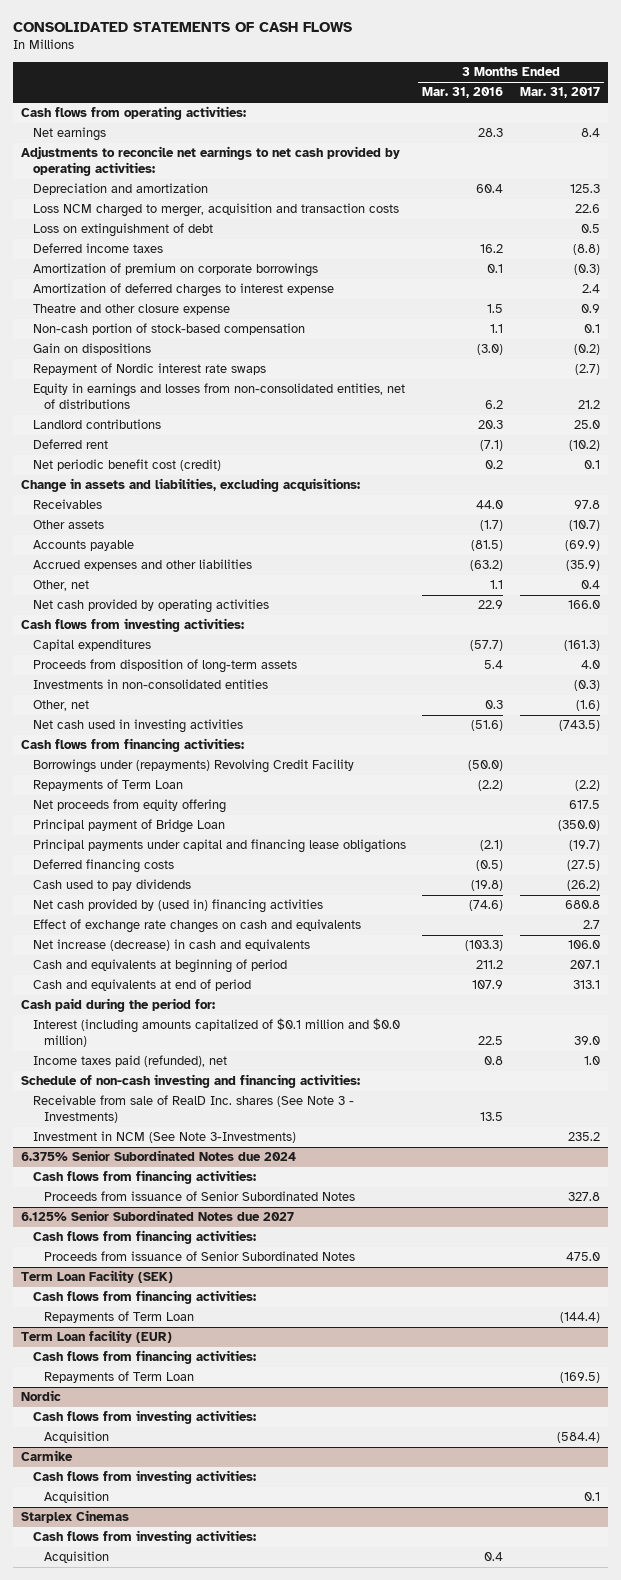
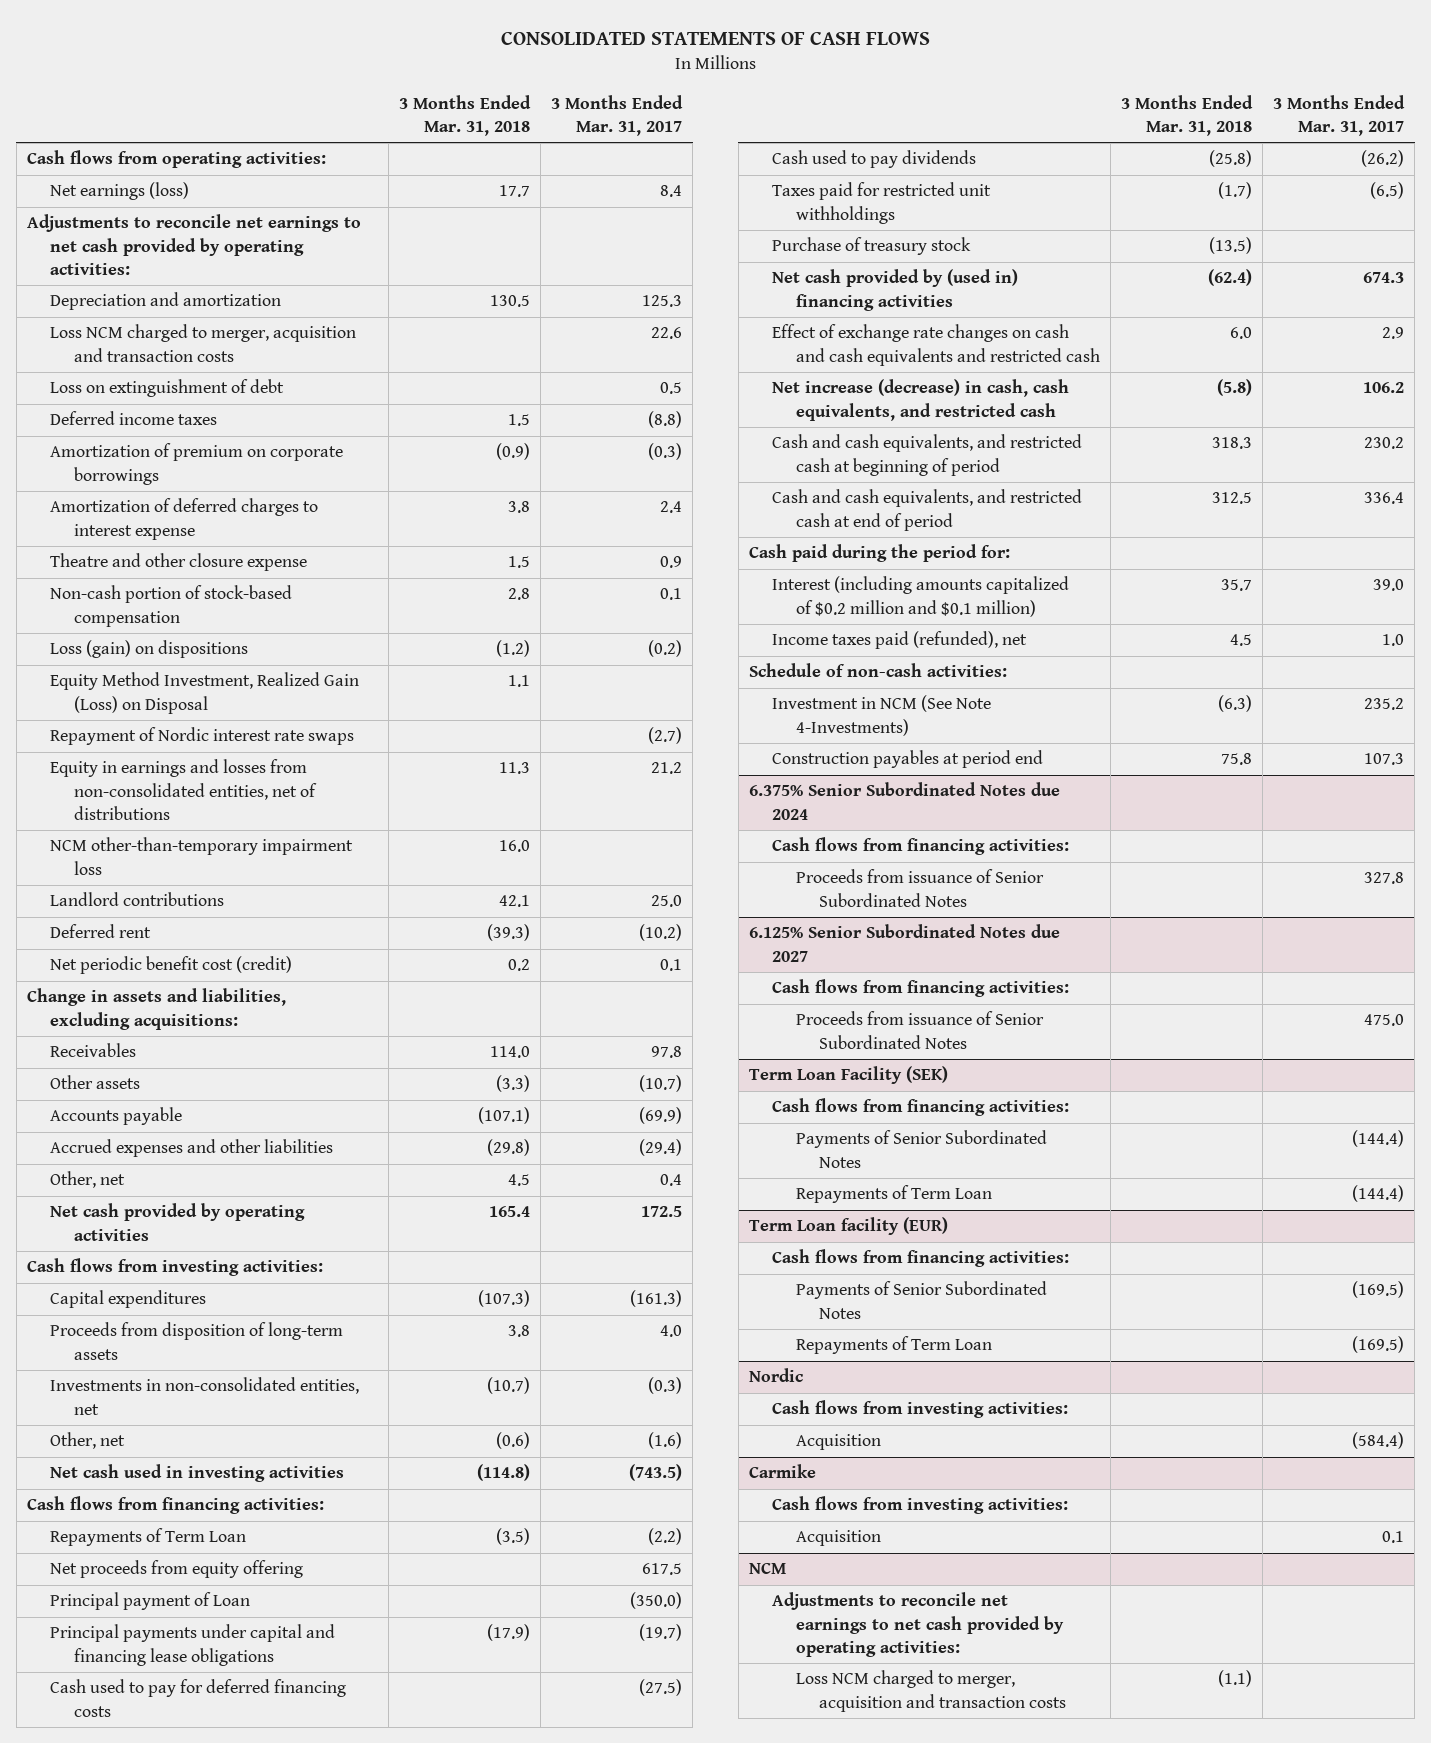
- | 3 Months Ended Mar. 31, 2016 | 3 Months Ended Mar. 31, 2017
+ | 3 Months Ended Mar. 31, 2018 | 3 Months Ended Mar. 31, 2017
- Net earnings | 28.3 | 8.4
+ Net earnings (loss) | 17.7 | 8.4
- Gain on dispositions | (3.0) | (0.2)
+ Loss (gain) on dispositions | (1.2) | (0.2)
+ Equity Method Investment, Realized Gain (Loss) on Disposal | 1.1 |
+ NCM other-than-temporary impairment loss | 16.0 |
- Accrued expenses and other liabilities | (63.2) | (35.9)
+ Accrued expenses and other liabilities | (29.8) | (29.4)
- Net cash provided by operating activities | 22.9 | 166.0
+ Net cash provided by operating activities | 165.4 | 172.5
- Investments in non-consolidated entities | | (0.3)
+ Investments in non-consolidated entities, net | (10.7) | (0.3)
- Borrowings under (repayments) Revolving Credit Facility | (50.0) |
- Principal payment of Bridge Loan | | (350.0)
+ Principal payment of Loan | | (350.0)
- Deferred financing costs | (0.5) | (27.5)
+ Cash used to pay for deferred financing costs | | (27.5)
- Net cash provided by (used in) financing activities | (74.6) | 680.8
- Effect of exchange rate changes on cash and equivalents | | 2.7
- Net increase (decrease) in cash and equivalents | (103.3) | 106.0
- Cash and equivalents at beginning of period | 211.2 | 207.1
- Cash and equivalents at end of period | 107.9 | 313.1
+ Taxes paid for restricted unit withholdings | (1.7) | (6.5)
+ Purchase of treasury stock | (13.5) |
+ Net cash provided by (used in) financing activities | (62.4) | 674.3
+ Effect of exchange rate changes on cash and cash equivalents and restricted cash | 6.0 | 2.9
+ Net increase (decrease) in cash, cash equivalents, and restricted cash | (5.8) | 106.2
+ Cash and cash equivalents, and restricted cash at beginning of period | 318.3 | 230.2
+ Cash and cash equivalents, and restricted cash at end of period | 312.5 | 336.4
- Interest (including amounts capitalized of $0.1 million and $0.0 million) | 22.5 | 39.0
+ Interest (including amounts capitalized of $0.2 million and $0.1 million) | 35.7 | 39.0
- Schedule of non-cash investing and financing activities:
- Receivable from sale of RealD Inc. shares (See Note 3 - Investments) | 13.5 |
- Investment in NCM (See Note 3-Investments) | | 235.2
+ Schedule of non-cash activities:
+ Investment in NCM (See Note 4-Investments) | (6.3) | 235.2
+ Construction payables at period end | 75.8 | 107.3
@ Term Loan Facility (SEK)
+ Payments of Senior Subordinated Notes | | (144.4)
@ Term Loan facility (EUR)
+ Payments of Senior Subordinated Notes | | (169.5)
- Starplex Cinemas
- Cash flows from investing activities:
- Acquisition | 0.4 |
+ NCM
+ Adjustments to reconcile net earnings to net cash provided by operating activities:
+ Loss NCM charged to merger, acquisition and transaction costs | (1.1) |

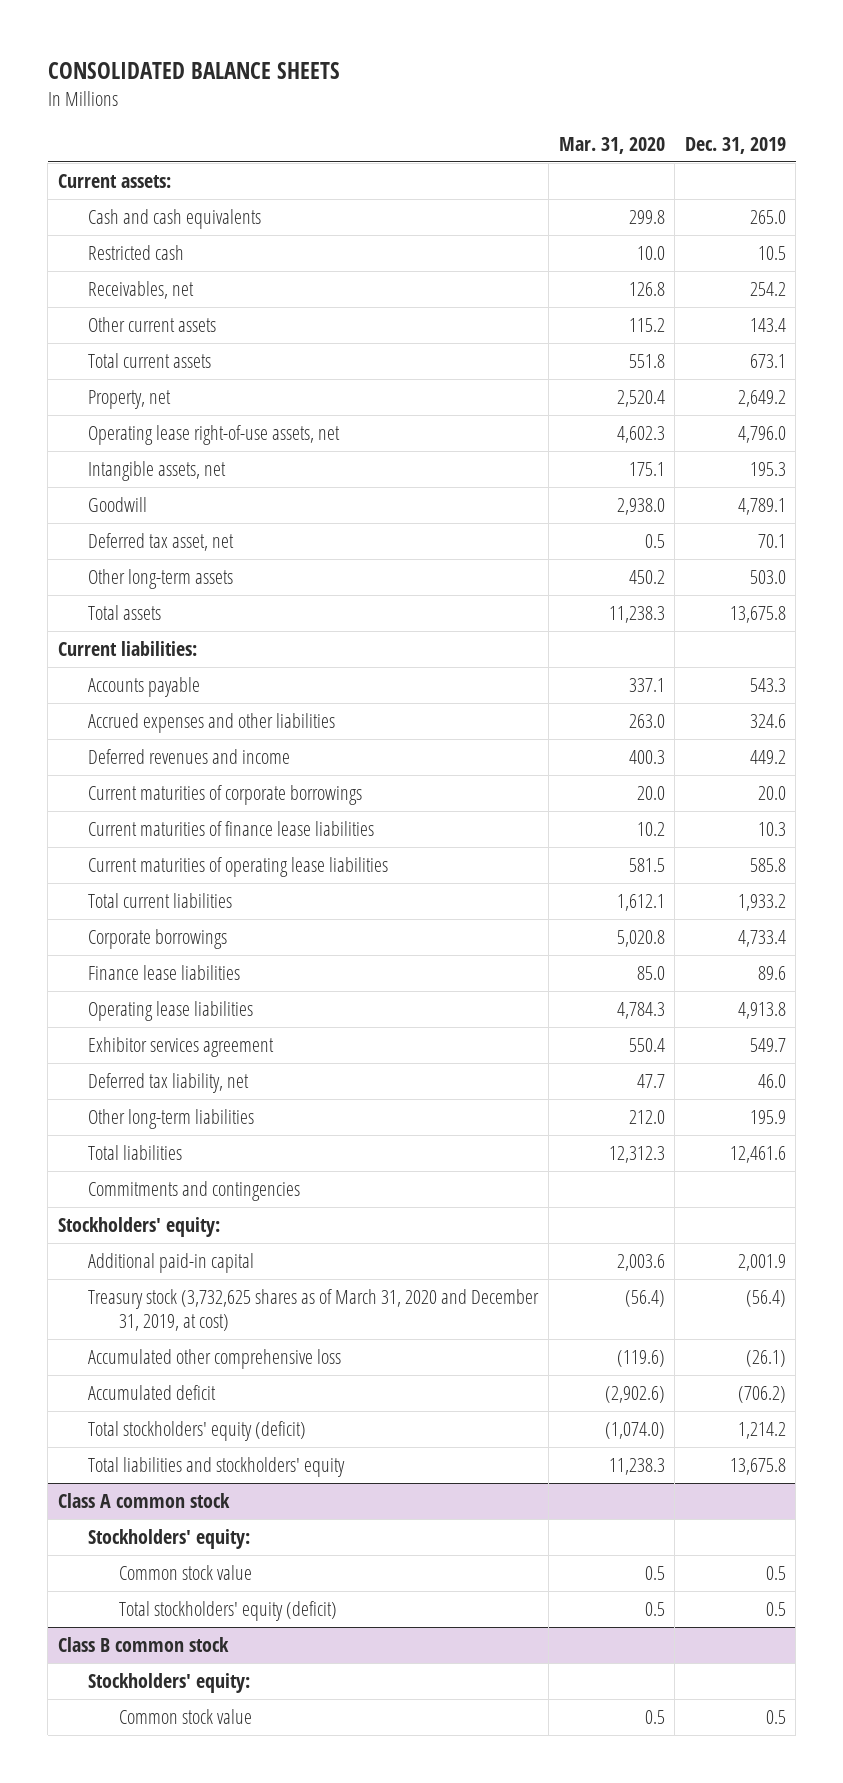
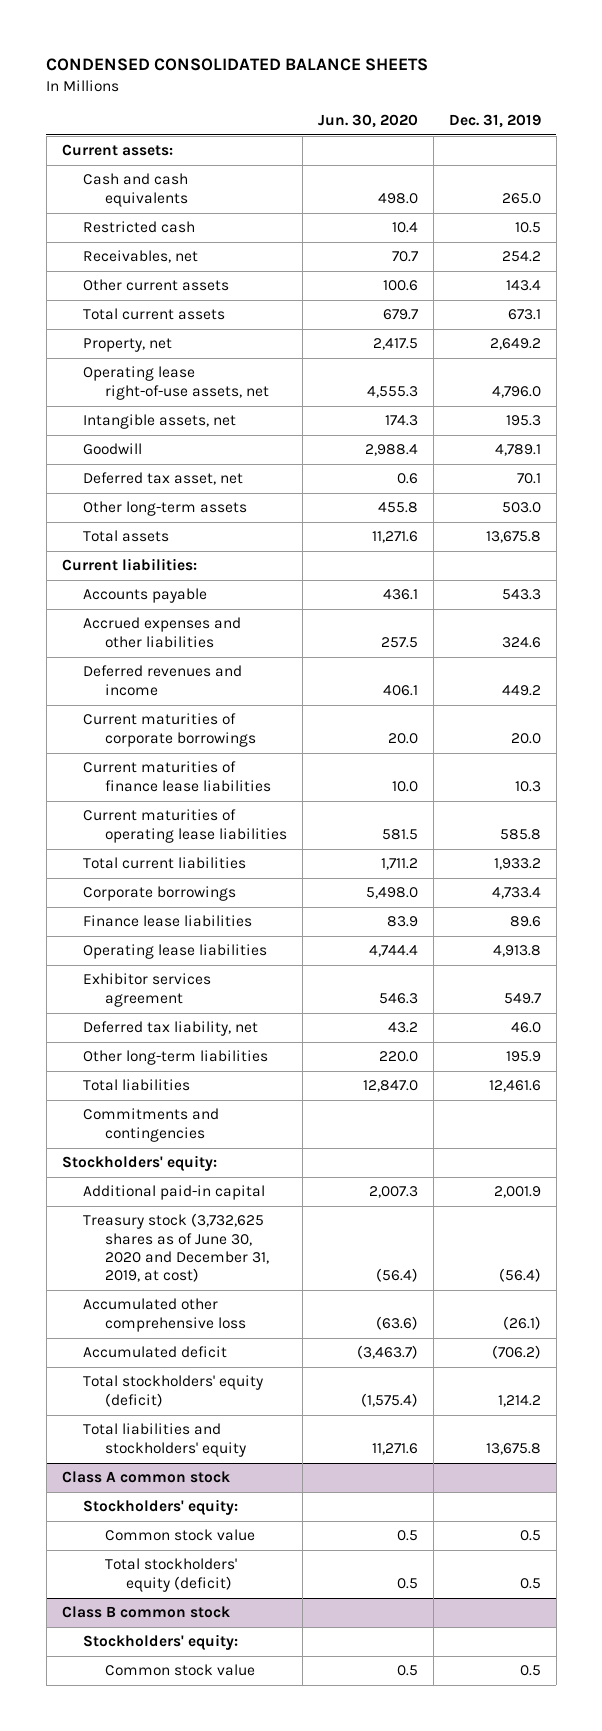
- CONSOLIDATED BALANCE SHEETS
+ CONDENSED CONSOLIDATED BALANCE SHEETS
- | Mar. 31, 2020 | Dec. 31, 2019
+ | Jun. 30, 2020 | Dec. 31, 2019
- Treasury stock (3,732,625 shares as of March 31, 2020 and December 31, 2019, at cost) | (56.4) | (56.4)
+ Treasury stock (3,732,625 shares as of June 30, 2020 and December 31, 2019, at cost) | (56.4) | (56.4)

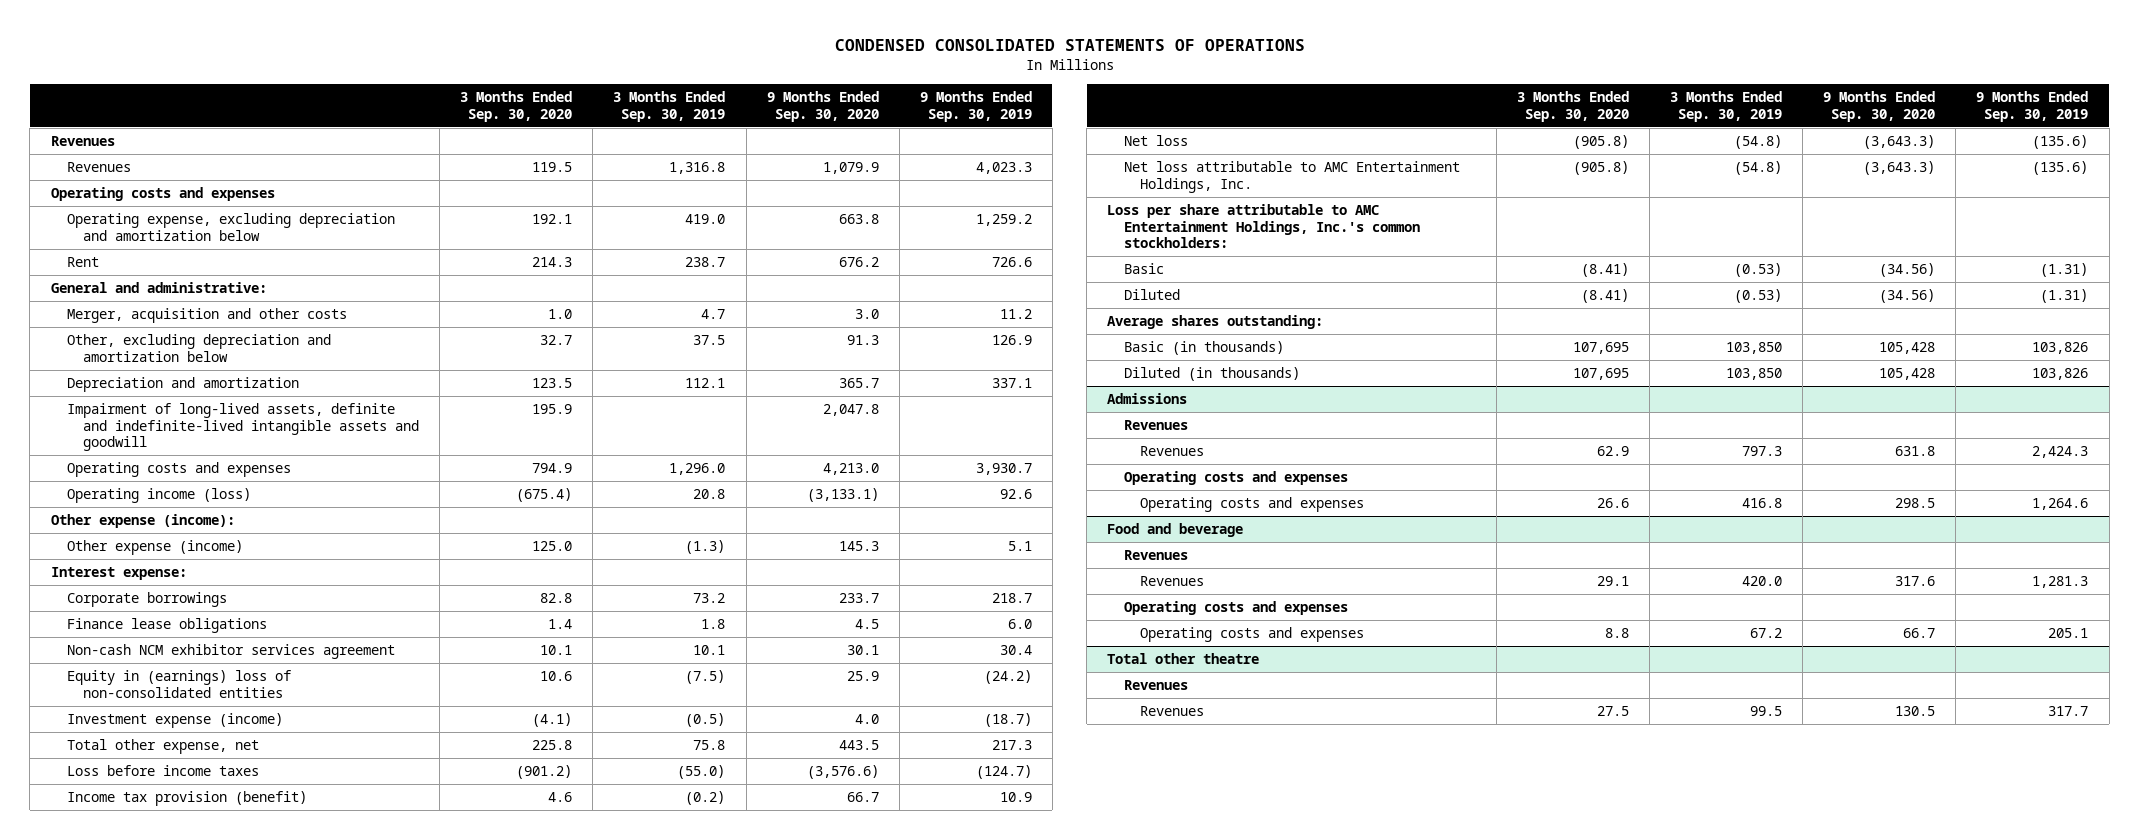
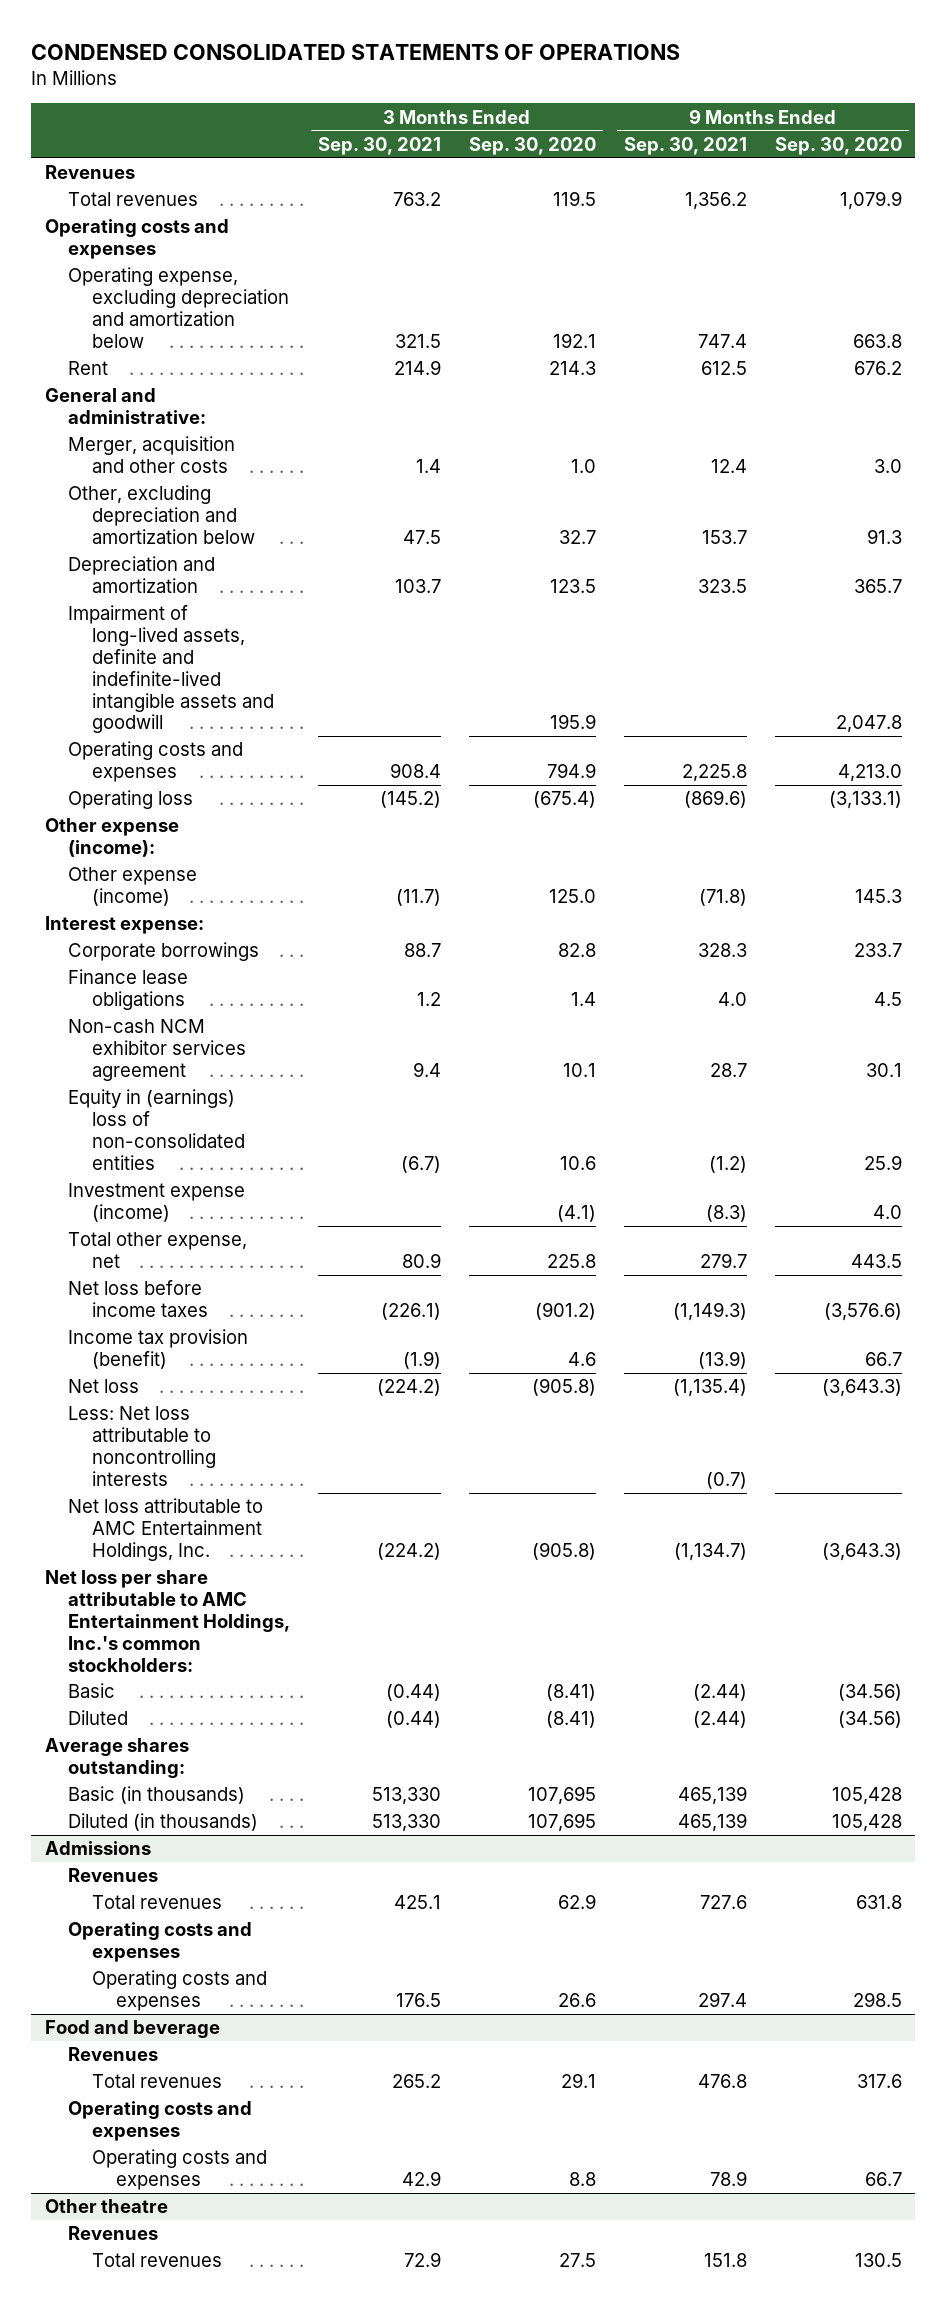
- | 3 Months Ended Sep. 30, 2020 | 3 Months Ended Sep. 30, 2019 | 9 Months Ended Sep. 30, 2020 | 9 Months Ended Sep. 30, 2019
+ | 3 Months Ended Sep. 30, 2021 | 3 Months Ended Sep. 30, 2020 | 9 Months Ended Sep. 30, 2021 | 9 Months Ended Sep. 30, 2020
- Revenues | 119.5 | 1,316.8 | 1,079.9 | 4,023.3
+ Total revenues | 763.2 | 119.5 | 1,356.2 | 1,079.9
- Operating income (loss) | (675.4) | 20.8 | (3,133.1) | 92.6
+ Operating loss | (145.2) | (675.4) | (869.6) | (3,133.1)
- Loss before income taxes | (901.2) | (55.0) | (3,576.6) | (124.7)
+ Net loss before income taxes | (226.1) | (901.2) | (1,149.3) | (3,576.6)
+ Less: Net loss attributable to noncontrolling interests | | | (0.7) |
- Loss per share attributable to AMC Entertainment Holdings, Inc.'s common stockholders:
+ Net loss per share attributable to AMC Entertainment Holdings, Inc.'s common stockholders:
@ Admissions
- Revenues | 62.9 | 797.3 | 631.8 | 2,424.3
+ Total revenues | 425.1 | 62.9 | 727.6 | 631.8
@ Food and beverage
- Revenues | 29.1 | 420.0 | 317.6 | 1,281.3
+ Total revenues | 265.2 | 29.1 | 476.8 | 317.6
- Total other theatre
+ Other theatre
- Revenues | 27.5 | 99.5 | 130.5 | 317.7
+ Total revenues | 72.9 | 27.5 | 151.8 | 130.5

